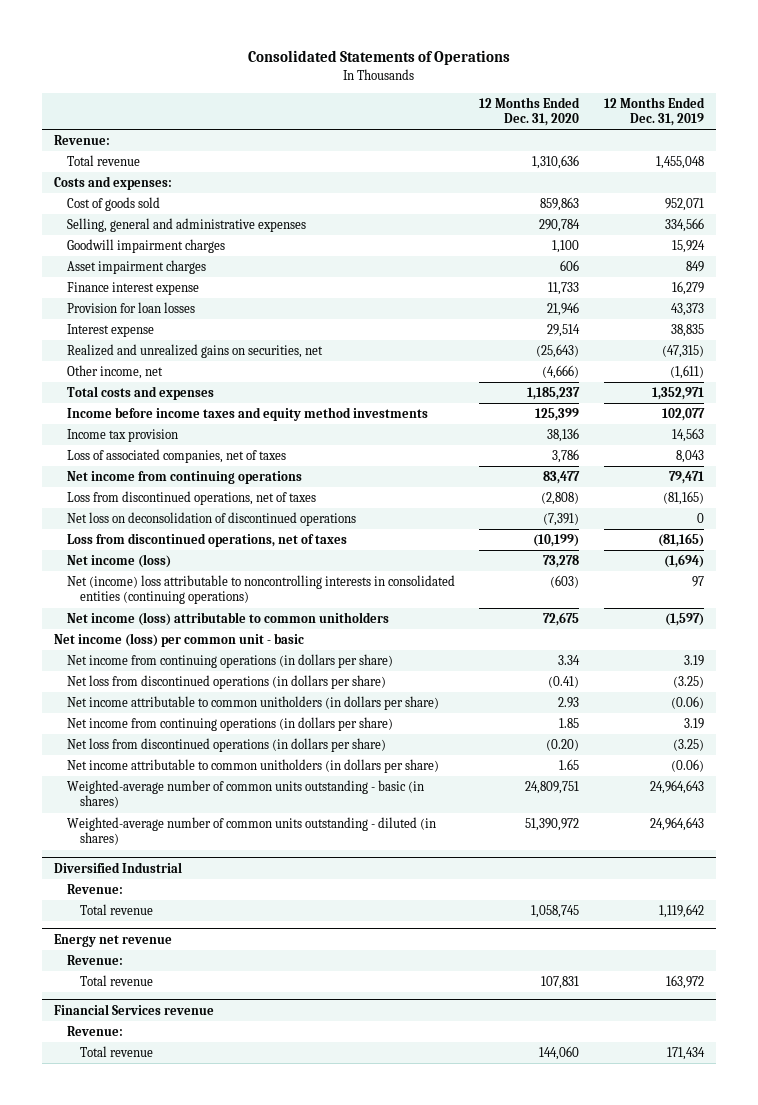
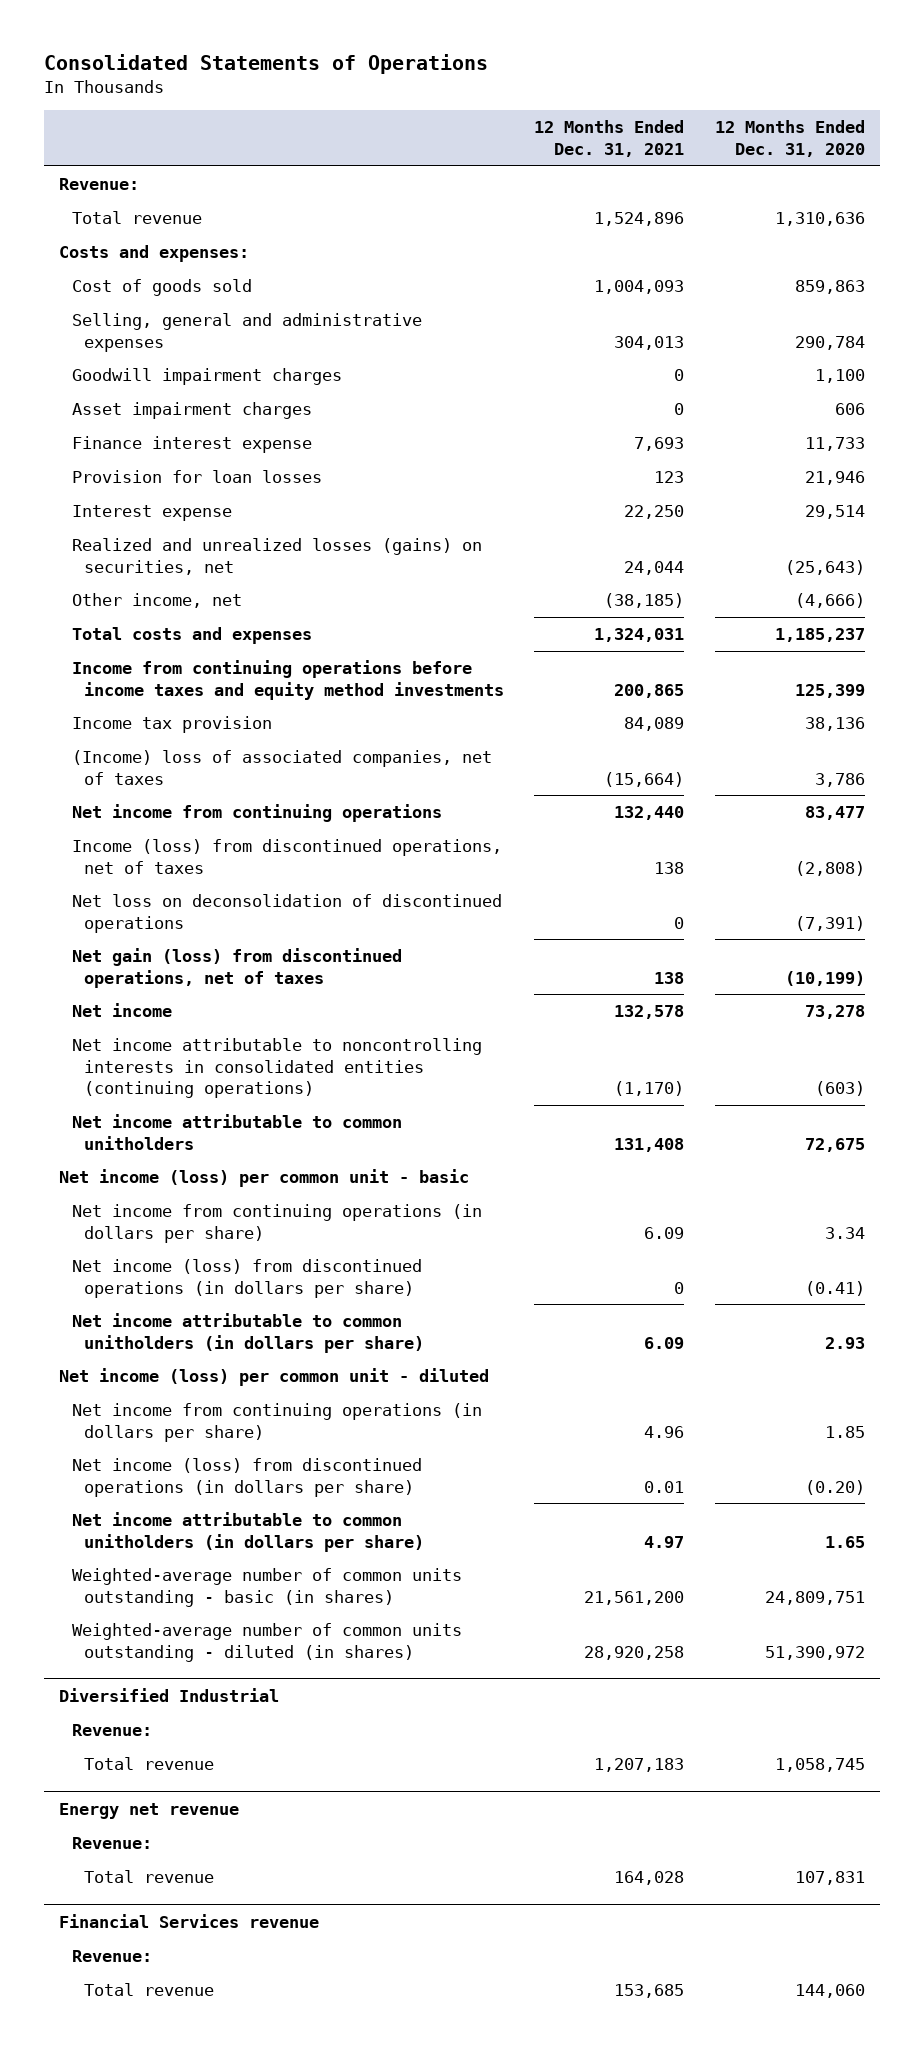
- | 12 Months Ended Dec. 31, 2020 | 12 Months Ended Dec. 31, 2019
+ | 12 Months Ended Dec. 31, 2021 | 12 Months Ended Dec. 31, 2020
- Realized and unrealized gains on securities, net | (25,643) | (47,315)
+ Realized and unrealized losses (gains) on securities, net | 24,044 | (25,643)
- Income before income taxes and equity method investments | 125,399 | 102,077
+ Income from continuing operations before income taxes and equity method investments | 200,865 | 125,399
- Loss of associated companies, net of taxes | 3,786 | 8,043
+ (Income) loss of associated companies, net of taxes | (15,664) | 3,786
- Loss from discontinued operations, net of taxes | (2,808) | (81,165)
+ Income (loss) from discontinued operations, net of taxes | 138 | (2,808)
- Loss from discontinued operations, net of taxes | (10,199) | (81,165)
- Net income (loss) | 73,278 | (1,694)
- Net (income) loss attributable to noncontrolling interests in consolidated entities (continuing operations) | (603) | 97
- Net income (loss) attributable to common unitholders | 72,675 | (1,597)
+ Net gain (loss) from discontinued operations, net of taxes | 138 | (10,199)
+ Net income | 132,578 | 73,278
+ Net income attributable to noncontrolling interests in consolidated entities (continuing operations) | (1,170) | (603)
+ Net income attributable to common unitholders | 131,408 | 72,675
- Net loss from discontinued operations (in dollars per share) | (0.41) | (3.25)
+ Net income (loss) from discontinued operations (in dollars per share) | 0 | (0.41)
+ Net income (loss) per common unit - diluted
- Net loss from discontinued operations (in dollars per share) | (0.20) | (3.25)
+ Net income (loss) from discontinued operations (in dollars per share) | 0.01 | (0.20)

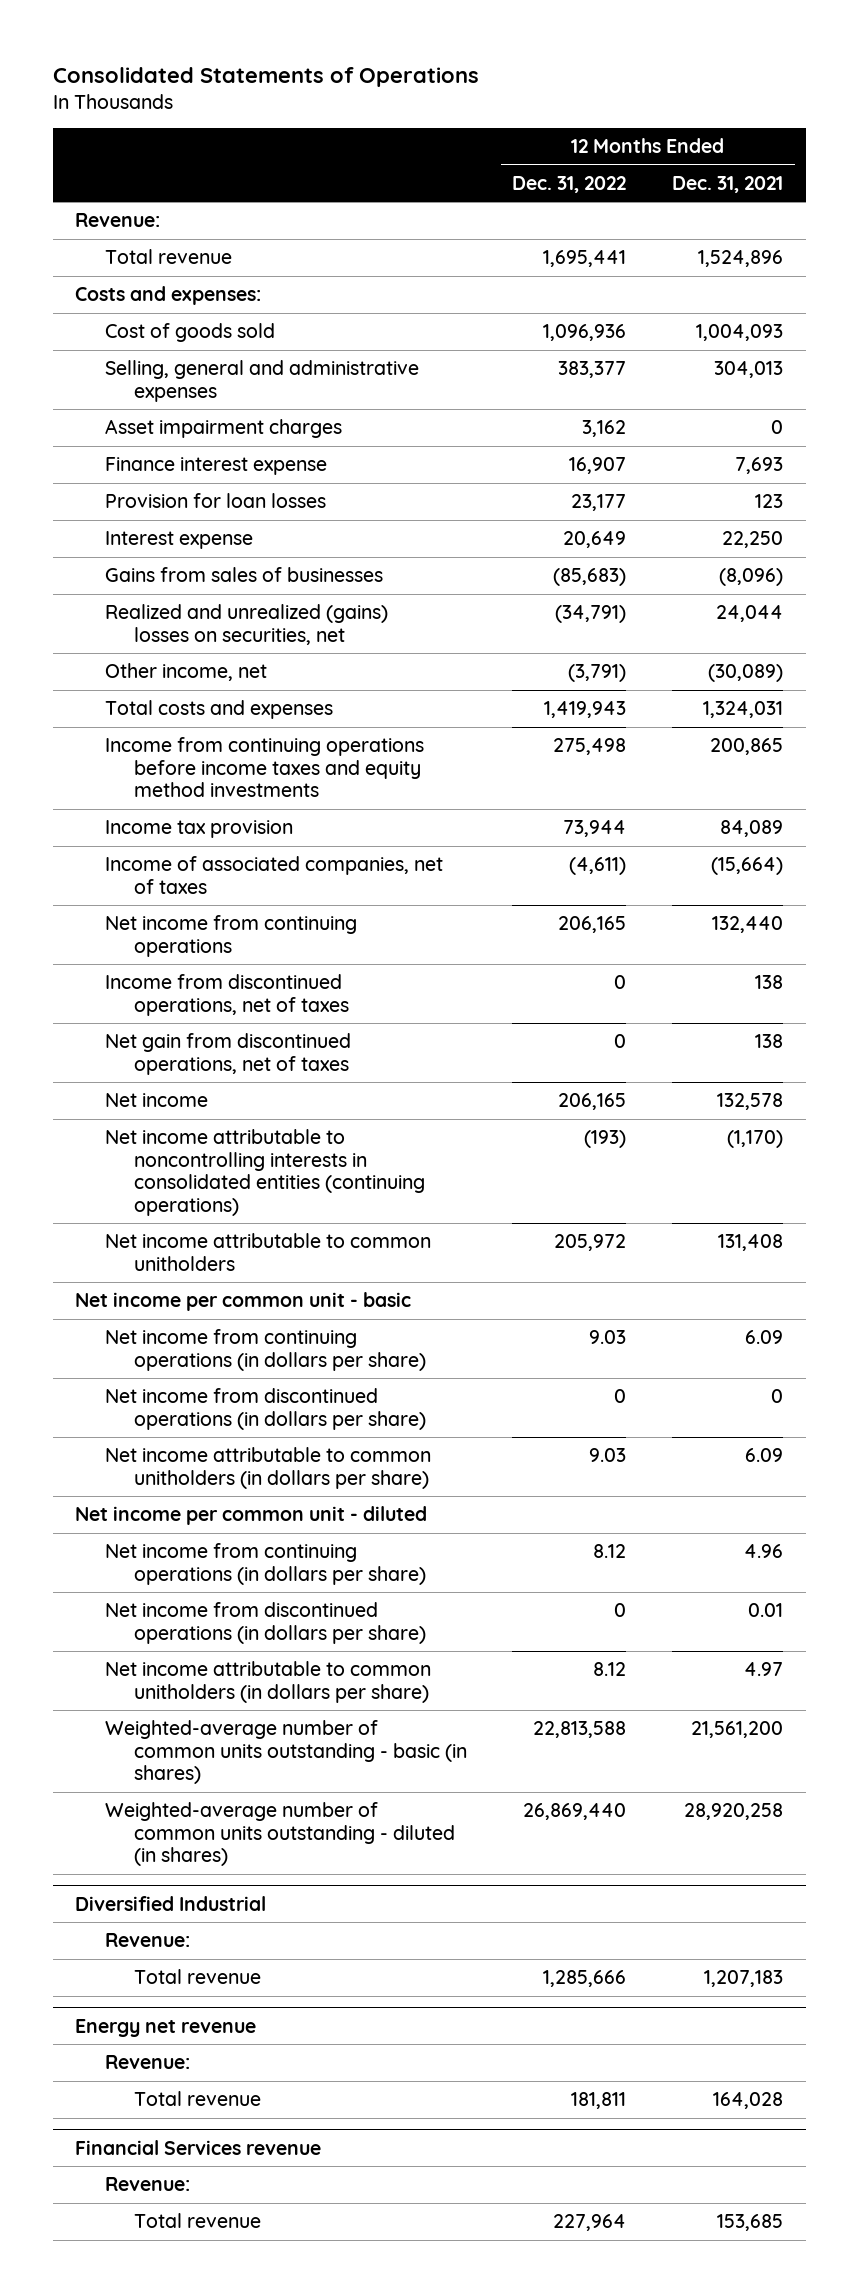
- | 12 Months Ended Dec. 31, 2021 | 12 Months Ended Dec. 31, 2020
+ | 12 Months Ended Dec. 31, 2022 | 12 Months Ended Dec. 31, 2021
- Goodwill impairment charges | 0 | 1,100
- Realized and unrealized losses (gains) on securities, net | 24,044 | (25,643)
- Other income, net | (38,185) | (4,666)
+ Gains from sales of businesses | (85,683) | (8,096)
+ Realized and unrealized (gains) losses on securities, net | (34,791) | 24,044
+ Other income, net | (3,791) | (30,089)
- (Income) loss of associated companies, net of taxes | (15,664) | 3,786
+ Income of associated companies, net of taxes | (4,611) | (15,664)
- Income (loss) from discontinued operations, net of taxes | 138 | (2,808)
- Net loss on deconsolidation of discontinued operations | 0 | (7,391)
- Net gain (loss) from discontinued operations, net of taxes | 138 | (10,199)
+ Income from discontinued operations, net of taxes | 0 | 138
+ Net gain from discontinued operations, net of taxes | 0 | 138
- Net income (loss) per common unit - basic
+ Net income per common unit - basic
- Net income (loss) from discontinued operations (in dollars per share) | 0 | (0.41)
+ Net income from discontinued operations (in dollars per share) | 0 | 0
- Net income (loss) per common unit - diluted
+ Net income per common unit - diluted
- Net income (loss) from discontinued operations (in dollars per share) | 0.01 | (0.20)
+ Net income from discontinued operations (in dollars per share) | 0 | 0.01

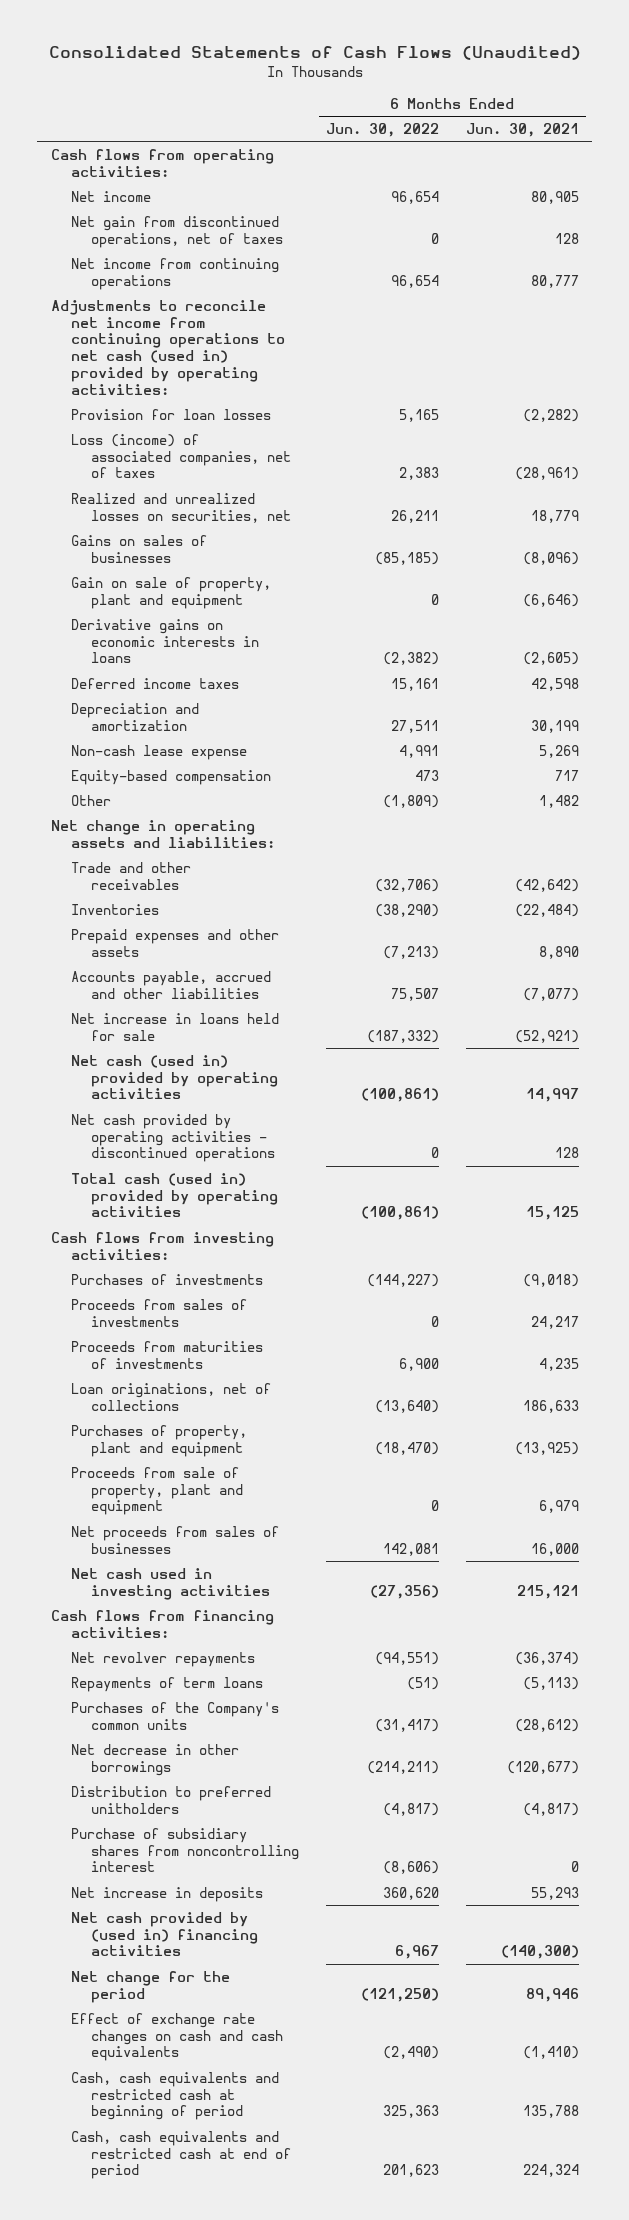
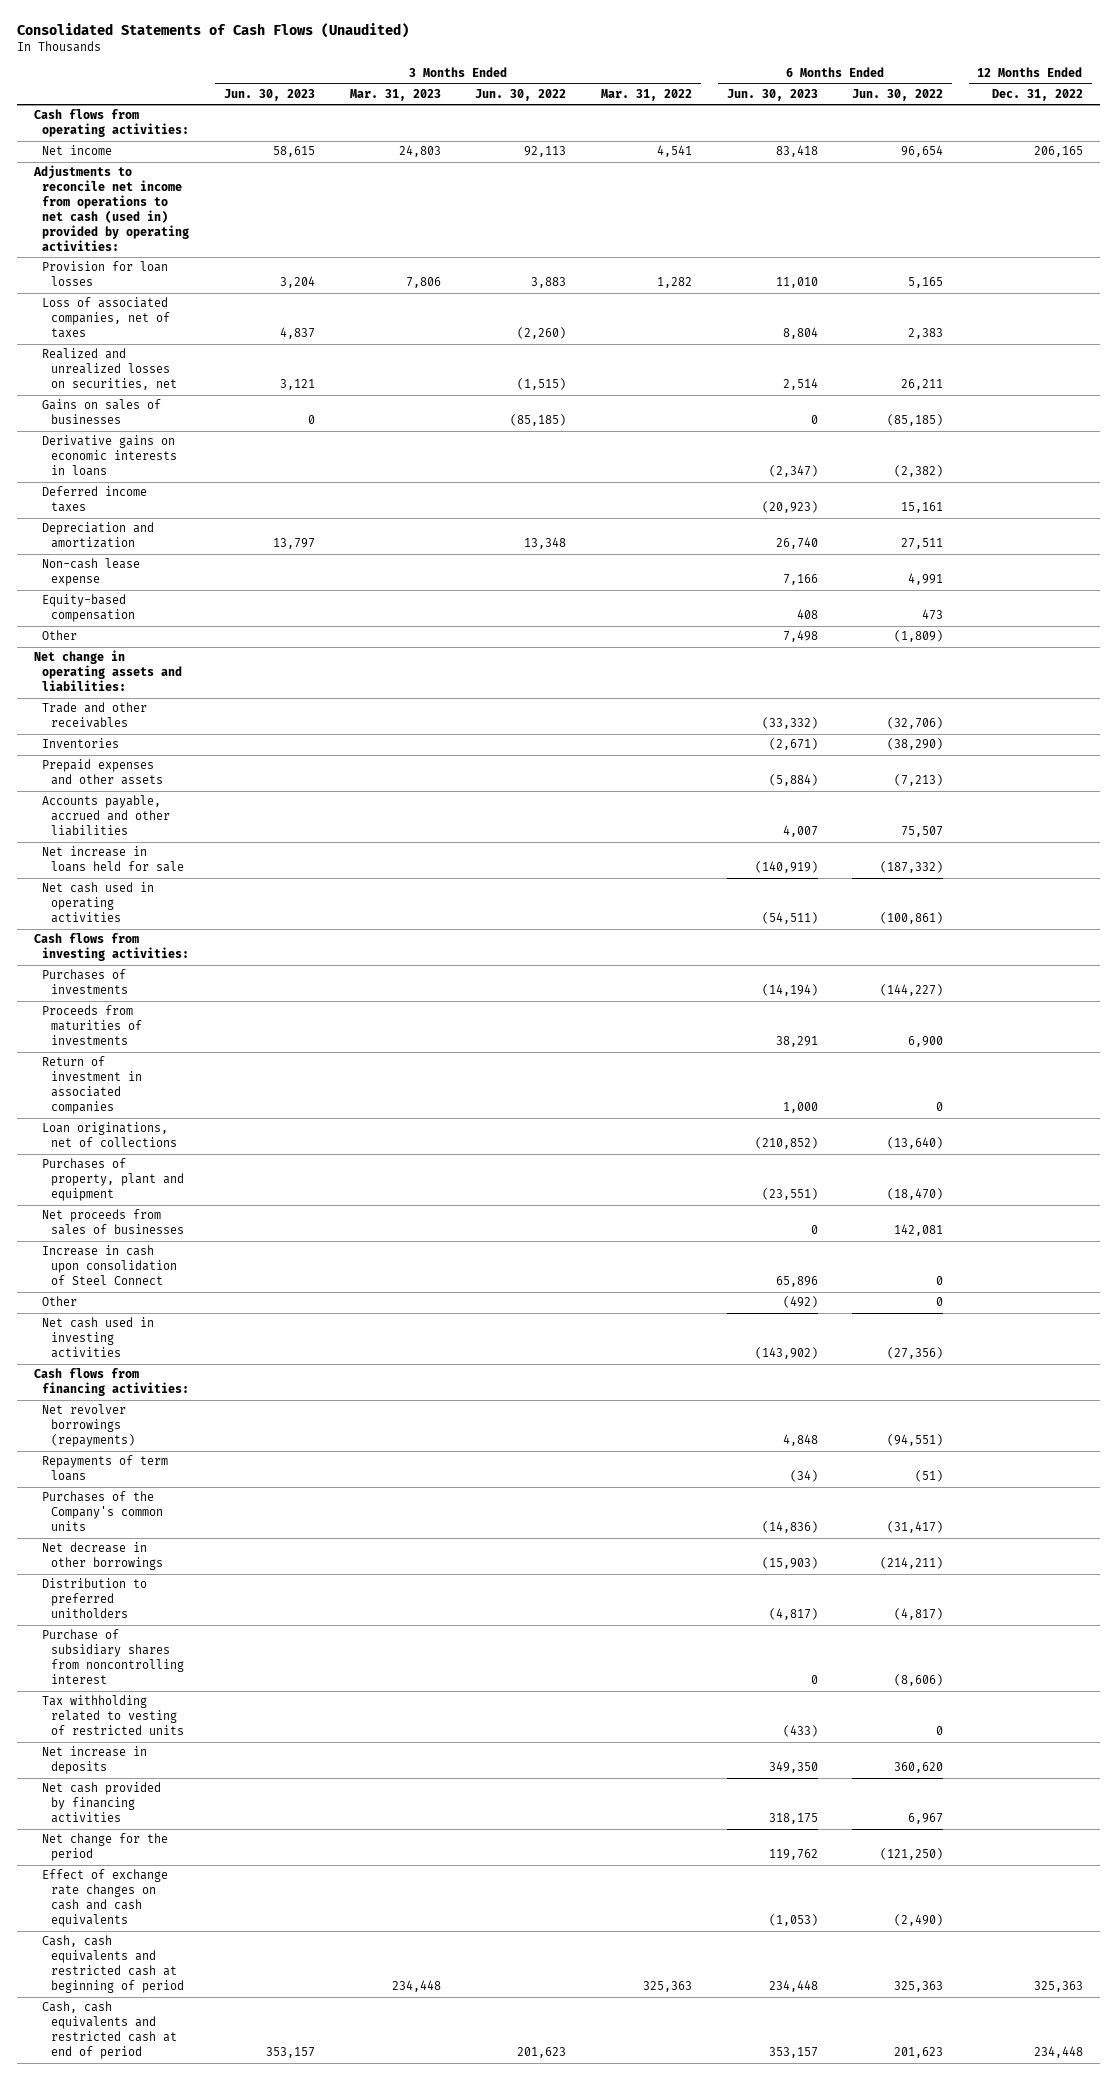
- | 6 Months Ended Jun. 30, 2022 | 6 Months Ended Jun. 30, 2021
+ | 3 Months Ended Jun. 30, 2023 | 3 Months Ended Mar. 31, 2023 | 3 Months Ended Jun. 30, 2022 | 3 Months Ended Mar. 31, 2022 | 6 Months Ended Jun. 30, 2023 | 6 Months Ended Jun. 30, 2022 | 12 Months Ended Dec. 31, 2022
- Net gain from discontinued operations, net of taxes | 0 | 128
- Net income from continuing operations | 96,654 | 80,777
- Adjustments to reconcile net income from continuing operations to net cash (used in) provided by operating activities:
+ Adjustments to reconcile net income from operations to net cash (used in) provided by operating activities:
- Loss (income) of associated companies, net of taxes | 2,383 | (28,961)
+ Loss of associated companies, net of taxes | 4,837 | | (2,260) | | 8,804 | 2,383 |
- Gain on sale of property, plant and equipment | 0 | (6,646)
- Net cash (used in) provided by operating activities | (100,861) | 14,997
- Net cash provided by operating activities - discontinued operations | 0 | 128
- Total cash (used in) provided by operating activities | (100,861) | 15,125
+ Net cash used in operating activities | | | | | (54,511) | (100,861) |
- Proceeds from sales of investments | 0 | 24,217
+ Return of investment in associated companies | | | | | 1,000 | 0 |
- Proceeds from sale of property, plant and equipment | 0 | 6,979
+ Increase in cash upon consolidation of Steel Connect | | | | | 65,896 | 0 |
+ Other | | | | | (492) | 0 |
- Net revolver repayments | (94,551) | (36,374)
+ Net revolver borrowings (repayments) | | | | | 4,848 | (94,551) |
+ Tax withholding related to vesting of restricted units | | | | | (433) | 0 |
- Net cash provided by (used in) financing activities | 6,967 | (140,300)
+ Net cash provided by financing activities | | | | | 318,175 | 6,967 |

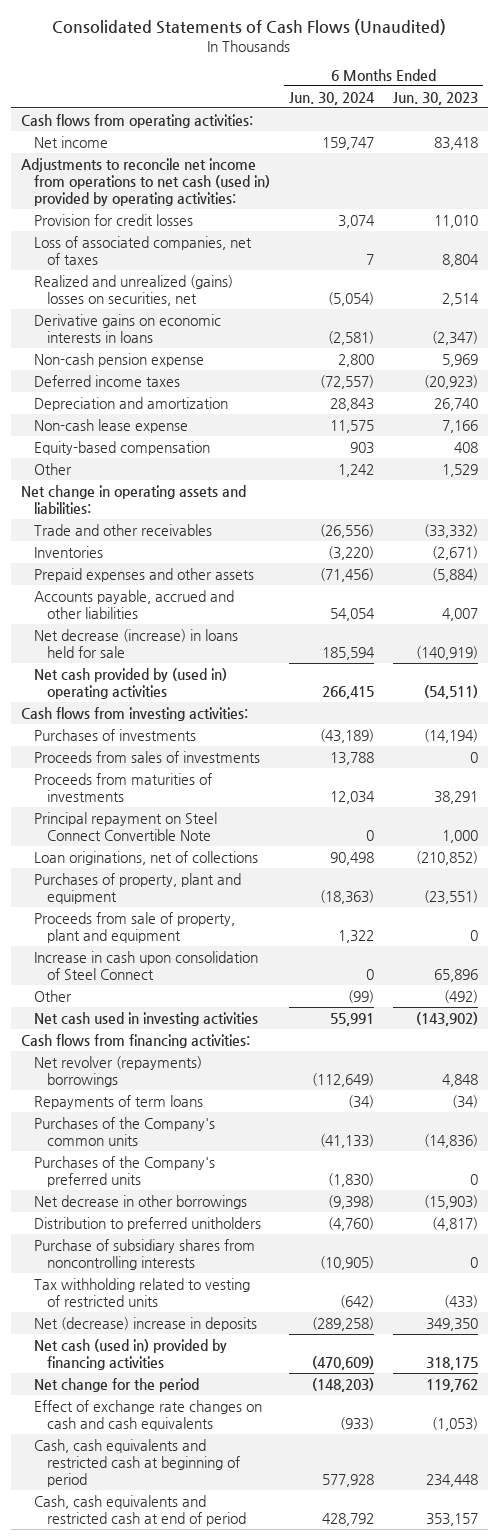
- | 3 Months Ended Jun. 30, 2023 | 3 Months Ended Mar. 31, 2023 | 3 Months Ended Jun. 30, 2022 | 3 Months Ended Mar. 31, 2022 | 6 Months Ended Jun. 30, 2023 | 6 Months Ended Jun. 30, 2022 | 12 Months Ended Dec. 31, 2022
+ | 6 Months Ended Jun. 30, 2024 | 6 Months Ended Jun. 30, 2023
- Provision for loan losses | 3,204 | 7,806 | 3,883 | 1,282 | 11,010 | 5,165 |
+ Provision for credit losses | 3,074 | 11,010
- Realized and unrealized losses on securities, net | 3,121 | | (1,515) | | 2,514 | 26,211 |
- Gains on sales of businesses | 0 | | (85,185) | | 0 | (85,185) |
+ Realized and unrealized (gains) losses on securities, net | (5,054) | 2,514
+ Non-cash pension expense | 2,800 | 5,969
- Other | | | | | 7,498 | (1,809) |
+ Other | 1,242 | 1,529
- Net increase in loans held for sale | | | | | (140,919) | (187,332) |
- Net cash used in operating activities | | | | | (54,511) | (100,861) |
+ Net decrease (increase) in loans held for sale | 185,594 | (140,919)
+ Net cash provided by (used in) operating activities | 266,415 | (54,511)
+ Proceeds from sales of investments | 13,788 | 0
- Return of investment in associated companies | | | | | 1,000 | 0 |
+ Principal repayment on Steel Connect Convertible Note | 0 | 1,000
- Net proceeds from sales of businesses | | | | | 0 | 142,081 |
+ Proceeds from sale of property, plant and equipment | 1,322 | 0
- Net revolver borrowings (repayments) | | | | | 4,848 | (94,551) |
+ Net revolver (repayments) borrowings | (112,649) | 4,848
+ Purchases of the Company's preferred units | (1,830) | 0
- Purchase of subsidiary shares from noncontrolling interest | | | | | 0 | (8,606) |
+ Purchase of subsidiary shares from noncontrolling interests | (10,905) | 0
- Net increase in deposits | | | | | 349,350 | 360,620 |
- Net cash provided by financing activities | | | | | 318,175 | 6,967 |
+ Net (decrease) increase in deposits | (289,258) | 349,350
+ Net cash (used in) provided by financing activities | (470,609) | 318,175

